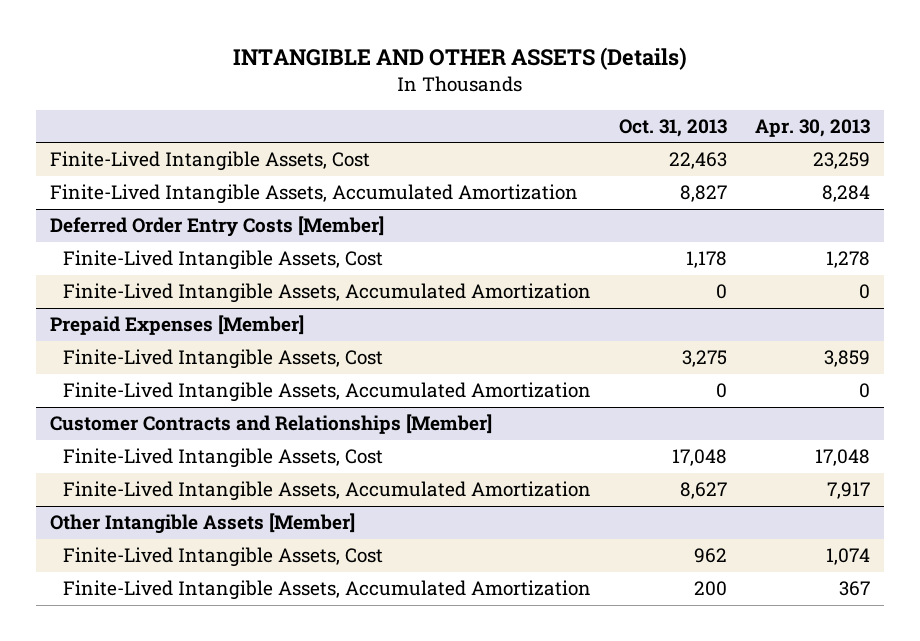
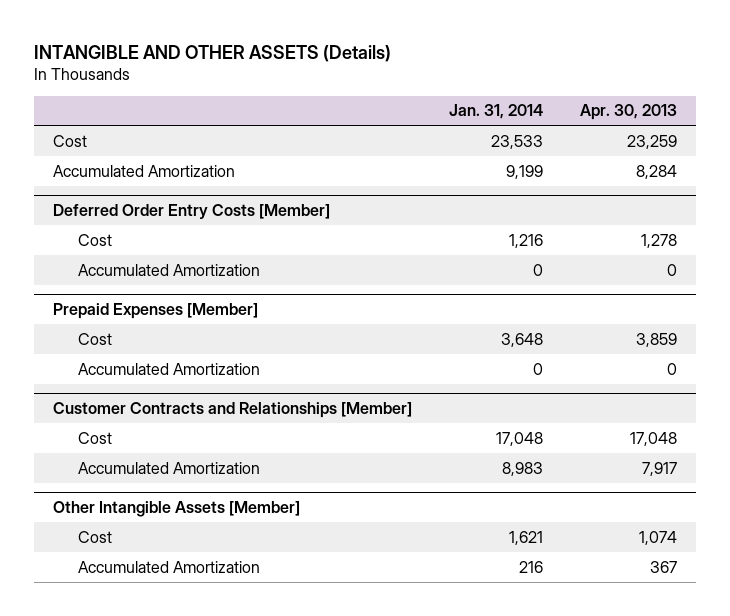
- | Oct. 31, 2013 | Apr. 30, 2013
+ | Jan. 31, 2014 | Apr. 30, 2013
- Finite-Lived Intangible Assets, Cost | 22,463 | 23,259
- Finite-Lived Intangible Assets, Accumulated Amortization | 8,827 | 8,284
+ Cost | 23,533 | 23,259
+ Accumulated Amortization | 9,199 | 8,284
@ Deferred Order Entry Costs [Member]
- Finite-Lived Intangible Assets, Cost | 1,178 | 1,278
- Finite-Lived Intangible Assets, Accumulated Amortization | 0 | 0
+ Cost | 1,216 | 1,278
+ Accumulated Amortization | 0 | 0
@ Prepaid Expenses [Member]
- Finite-Lived Intangible Assets, Cost | 3,275 | 3,859
- Finite-Lived Intangible Assets, Accumulated Amortization | 0 | 0
+ Cost | 3,648 | 3,859
+ Accumulated Amortization | 0 | 0
@ Customer Contracts and Relationships [Member]
- Finite-Lived Intangible Assets, Cost | 17,048 | 17,048
- Finite-Lived Intangible Assets, Accumulated Amortization | 8,627 | 7,917
+ Cost | 17,048 | 17,048
+ Accumulated Amortization | 8,983 | 7,917
@ Other Intangible Assets [Member]
- Finite-Lived Intangible Assets, Cost | 962 | 1,074
- Finite-Lived Intangible Assets, Accumulated Amortization | 200 | 367
+ Cost | 1,621 | 1,074
+ Accumulated Amortization | 216 | 367

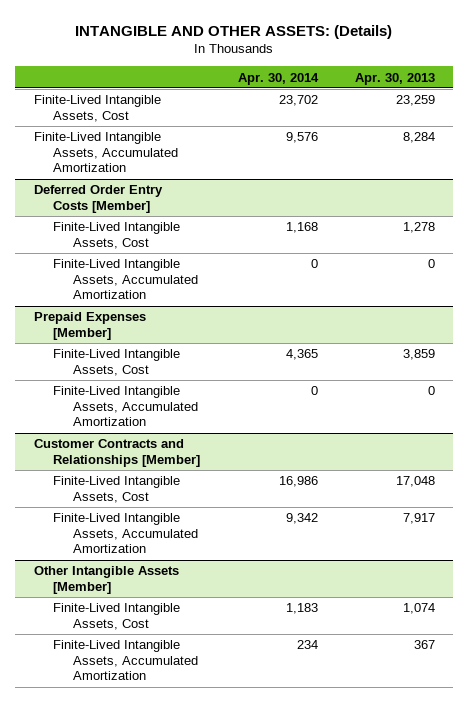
- INTANGIBLE AND OTHER ASSETS (Details)
+ INTANGIBLE AND OTHER ASSETS: (Details)
- | Jan. 31, 2014 | Apr. 30, 2013
+ | Apr. 30, 2014 | Apr. 30, 2013
- Cost | 23,533 | 23,259
- Accumulated Amortization | 9,199 | 8,284
+ Finite-Lived Intangible Assets, Cost | 23,702 | 23,259
+ Finite-Lived Intangible Assets, Accumulated Amortization | 9,576 | 8,284
@ Deferred Order Entry Costs [Member]
- Cost | 1,216 | 1,278
- Accumulated Amortization | 0 | 0
+ Finite-Lived Intangible Assets, Cost | 1,168 | 1,278
+ Finite-Lived Intangible Assets, Accumulated Amortization | 0 | 0
@ Prepaid Expenses [Member]
- Cost | 3,648 | 3,859
- Accumulated Amortization | 0 | 0
+ Finite-Lived Intangible Assets, Cost | 4,365 | 3,859
+ Finite-Lived Intangible Assets, Accumulated Amortization | 0 | 0
@ Customer Contracts and Relationships [Member]
- Cost | 17,048 | 17,048
- Accumulated Amortization | 8,983 | 7,917
+ Finite-Lived Intangible Assets, Cost | 16,986 | 17,048
+ Finite-Lived Intangible Assets, Accumulated Amortization | 9,342 | 7,917
@ Other Intangible Assets [Member]
- Cost | 1,621 | 1,074
- Accumulated Amortization | 216 | 367
+ Finite-Lived Intangible Assets, Cost | 1,183 | 1,074
+ Finite-Lived Intangible Assets, Accumulated Amortization | 234 | 367

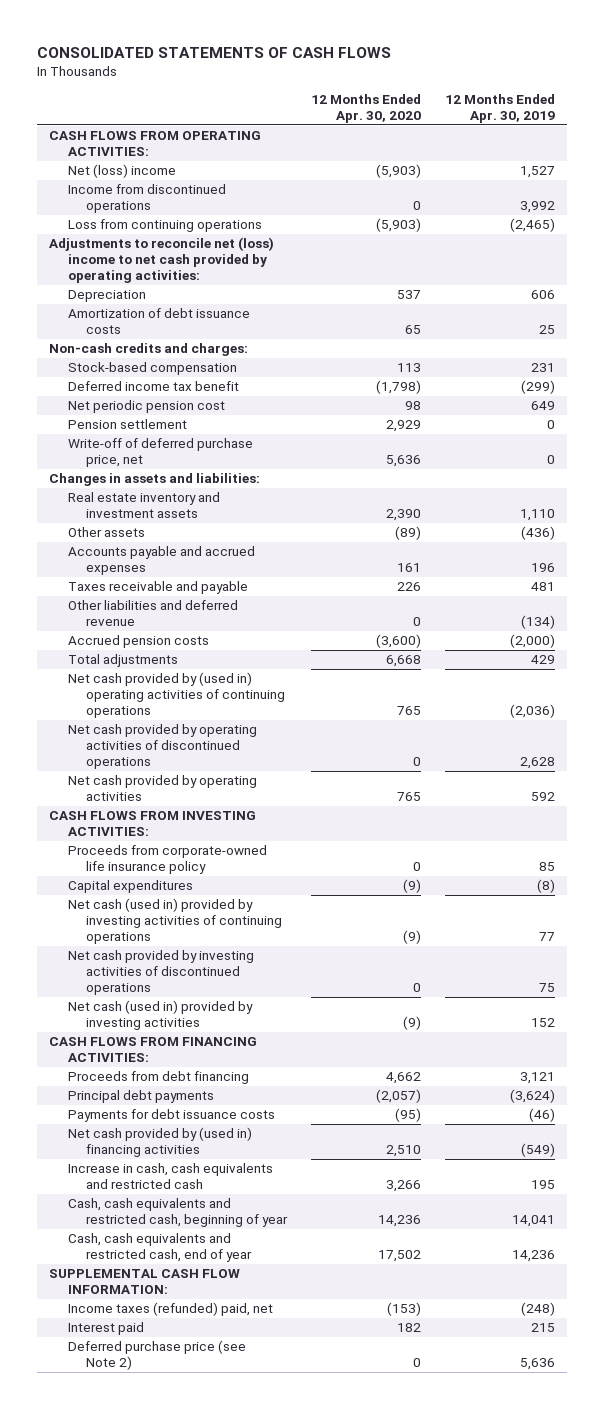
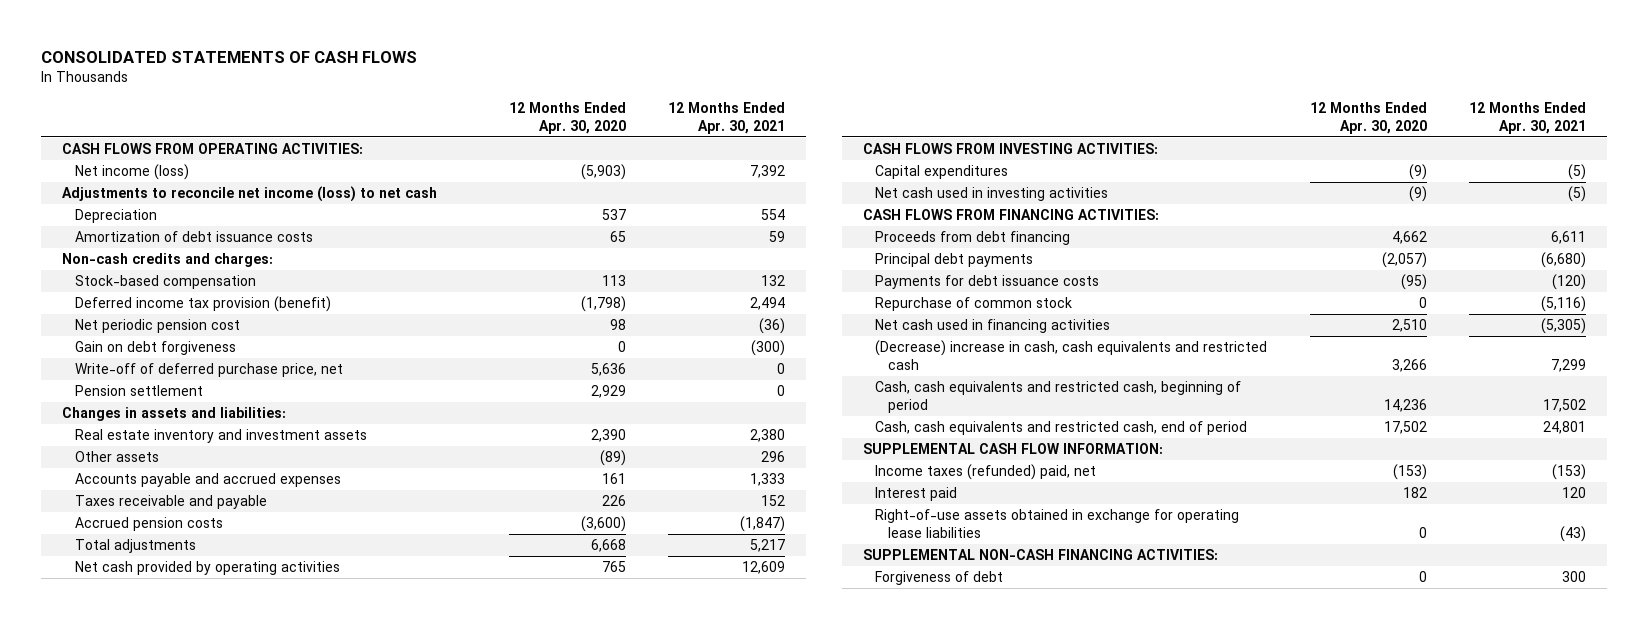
- | 12 Months Ended Apr. 30, 2020 | 12 Months Ended Apr. 30, 2019
+ | 12 Months Ended Apr. 30, 2020 | 12 Months Ended Apr. 30, 2021
- Net (loss) income | (5,903) | 1,527
- Income from discontinued operations | 0 | 3,992
- Loss from continuing operations | (5,903) | (2,465)
- Adjustments to reconcile net (loss) income to net cash provided by operating activities:
+ Net income (loss) | (5,903) | 7,392
+ Adjustments to reconcile net income (loss) to net cash
- Deferred income tax benefit | (1,798) | (299)
+ Deferred income tax provision (benefit) | (1,798) | 2,494
+ Gain on debt forgiveness | 0 | (300)
moved down: Pension settlement | 2,929 | 0
- Other liabilities and deferred revenue | 0 | (134)
- Net cash provided by (used in) operating activities of continuing operations | 765 | (2,036)
- Net cash provided by operating activities of discontinued operations | 0 | 2,628
- Proceeds from corporate-owned life insurance policy | 0 | 85
- Net cash (used in) provided by investing activities of continuing operations | (9) | 77
- Net cash provided by investing activities of discontinued operations | 0 | 75
- Net cash (used in) provided by investing activities | (9) | 152
+ Net cash used in investing activities | (9) | (5)
- Net cash provided by (used in) financing activities | 2,510 | (549)
- Increase in cash, cash equivalents and restricted cash | 3,266 | 195
- Cash, cash equivalents and restricted cash, beginning of year | 14,236 | 14,041
- Cash, cash equivalents and restricted cash, end of year | 17,502 | 14,236
+ Repurchase of common stock | 0 | (5,116)
+ Net cash used in financing activities | 2,510 | (5,305)
+ (Decrease) increase in cash, cash equivalents and restricted cash | 3,266 | 7,299
+ Cash, cash equivalents and restricted cash, beginning of period | 14,236 | 17,502
+ Cash, cash equivalents and restricted cash, end of period | 17,502 | 24,801
- Deferred purchase price (see Note 2) | 0 | 5,636
+ Right-of-use assets obtained in exchange for operating lease liabilities | 0 | (43)
+ SUPPLEMENTAL NON-CASH FINANCING ACTIVITIES:
+ Forgiveness of debt | 0 | 300

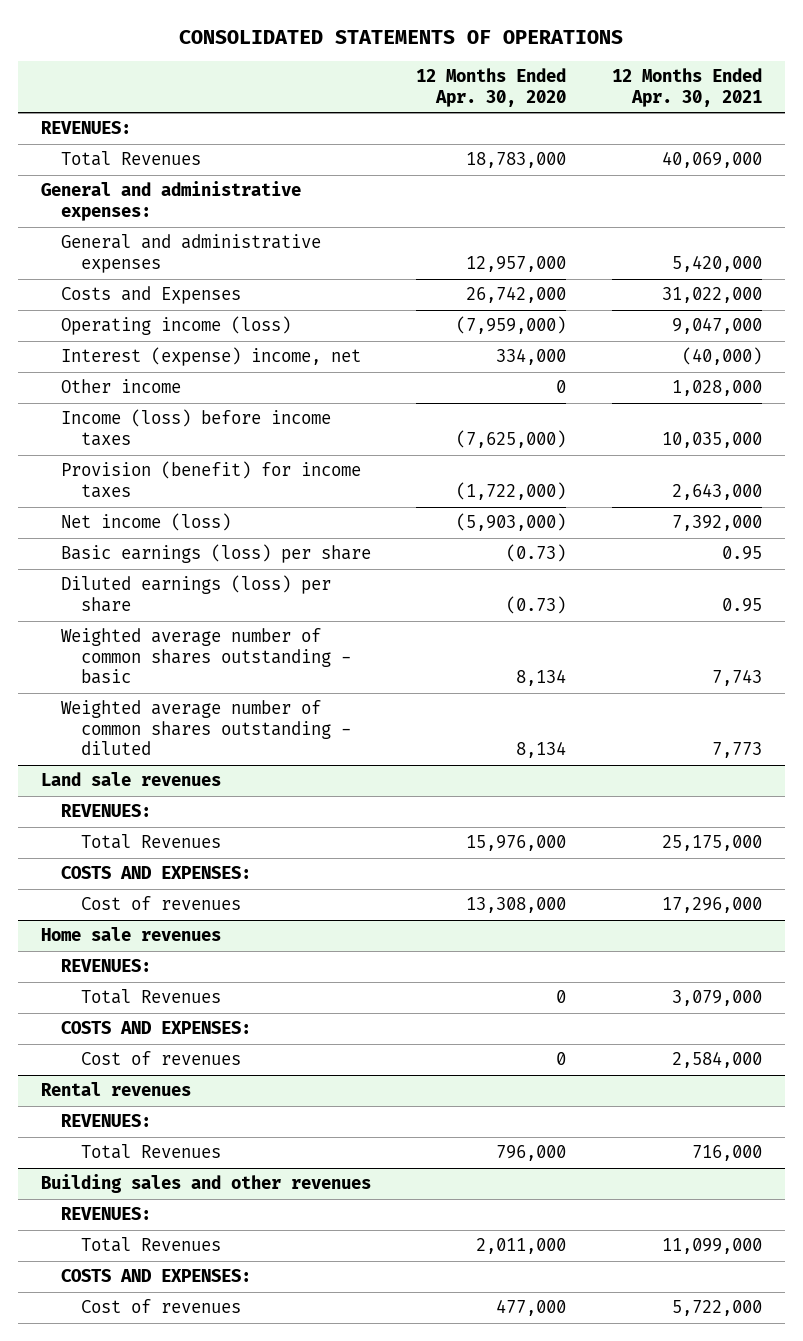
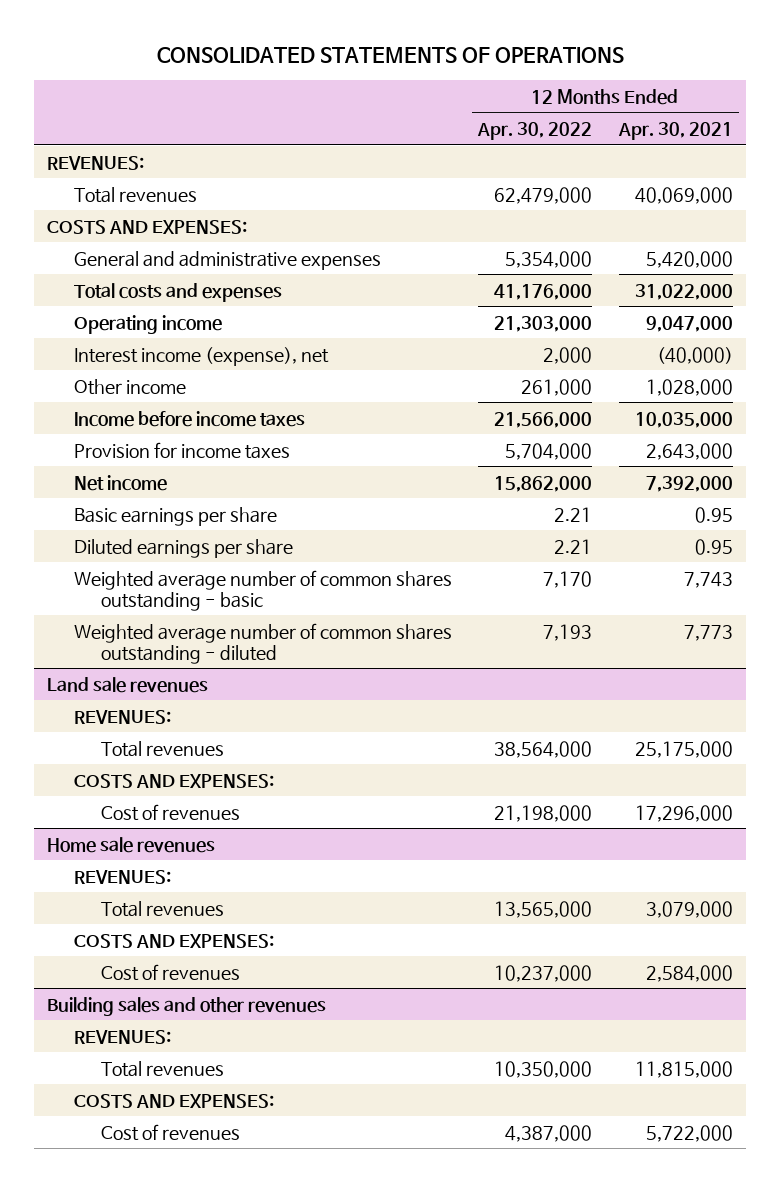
- | 12 Months Ended Apr. 30, 2020 | 12 Months Ended Apr. 30, 2021
+ | 12 Months Ended Apr. 30, 2022 | 12 Months Ended Apr. 30, 2021
- Total Revenues | 18,783,000 | 40,069,000
- General and administrative expenses:
+ Total revenues | 62,479,000 | 40,069,000
+ COSTS AND EXPENSES:
- Costs and Expenses | 26,742,000 | 31,022,000
- Operating income (loss) | (7,959,000) | 9,047,000
- Interest (expense) income, net | 334,000 | (40,000)
+ Total costs and expenses | 41,176,000 | 31,022,000
+ Operating income | 21,303,000 | 9,047,000
+ Interest income (expense), net | 2,000 | (40,000)
- Income (loss) before income taxes | (7,625,000) | 10,035,000
- Provision (benefit) for income taxes | (1,722,000) | 2,643,000
- Net income (loss) | (5,903,000) | 7,392,000
- Basic earnings (loss) per share | (0.73) | 0.95
- Diluted earnings (loss) per share | (0.73) | 0.95
+ Income before income taxes | 21,566,000 | 10,035,000
+ Provision for income taxes | 5,704,000 | 2,643,000
+ Net income | 15,862,000 | 7,392,000
+ Basic earnings per share | 2.21 | 0.95
+ Diluted earnings per share | 2.21 | 0.95
@ Land sale revenues
- Total Revenues | 15,976,000 | 25,175,000
+ Total revenues | 38,564,000 | 25,175,000
@ Home sale revenues
- Total Revenues | 0 | 3,079,000
+ Total revenues | 13,565,000 | 3,079,000
- Rental revenues
- REVENUES:
- Total Revenues | 796,000 | 716,000
@ Building sales and other revenues
- Total Revenues | 2,011,000 | 11,099,000
+ Total revenues | 10,350,000 | 11,815,000

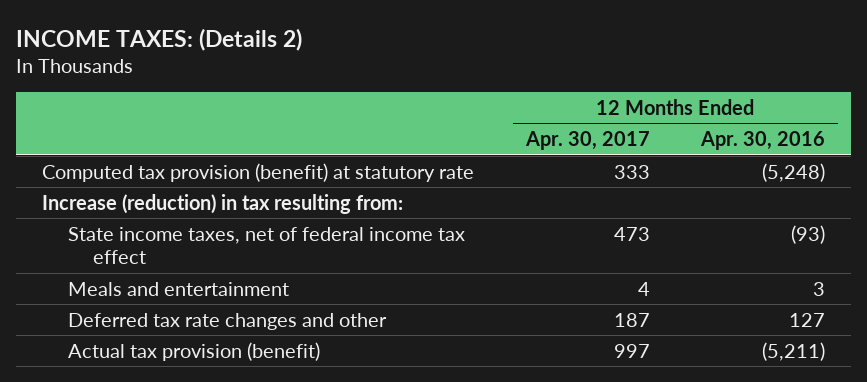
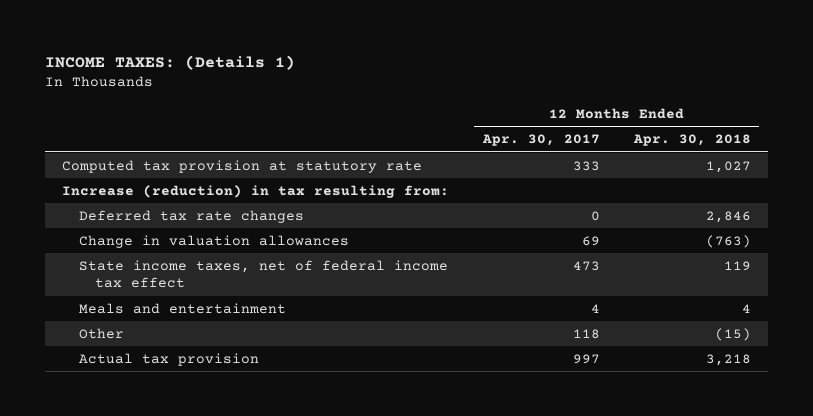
- INCOME TAXES: (Details 2)
+ INCOME TAXES: (Details 1)
- | 12 Months Ended Apr. 30, 2017 | 12 Months Ended Apr. 30, 2016
+ | 12 Months Ended Apr. 30, 2017 | 12 Months Ended Apr. 30, 2018
- Computed tax provision (benefit) at statutory rate | 333 | (5,248)
+ Computed tax provision at statutory rate | 333 | 1,027
+ Deferred tax rate changes | 0 | 2,846
+ Change in valuation allowances | 69 | (763)
- Deferred tax rate changes and other | 187 | 127
- Actual tax provision (benefit) | 997 | (5,211)
+ Other | 118 | (15)
+ Actual tax provision | 997 | 3,218

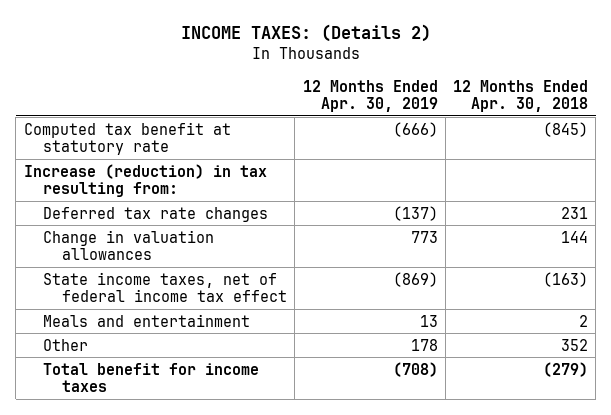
- INCOME TAXES: (Details 1)
+ INCOME TAXES: (Details 2)
- | 12 Months Ended Apr. 30, 2017 | 12 Months Ended Apr. 30, 2018
+ | 12 Months Ended Apr. 30, 2019 | 12 Months Ended Apr. 30, 2018
- Computed tax provision at statutory rate | 333 | 1,027
+ Computed tax benefit at statutory rate | (666) | (845)
- Deferred tax rate changes | 0 | 2,846
- Change in valuation allowances | 69 | (763)
- State income taxes, net of federal income tax effect | 473 | 119
- Meals and entertainment | 4 | 4
- Other | 118 | (15)
- Actual tax provision | 997 | 3,218
+ Deferred tax rate changes | (137) | 231
+ Change in valuation allowances | 773 | 144
+ State income taxes, net of federal income tax effect | (869) | (163)
+ Meals and entertainment | 13 | 2
+ Other | 178 | 352
+ Total benefit for income taxes | (708) | (279)

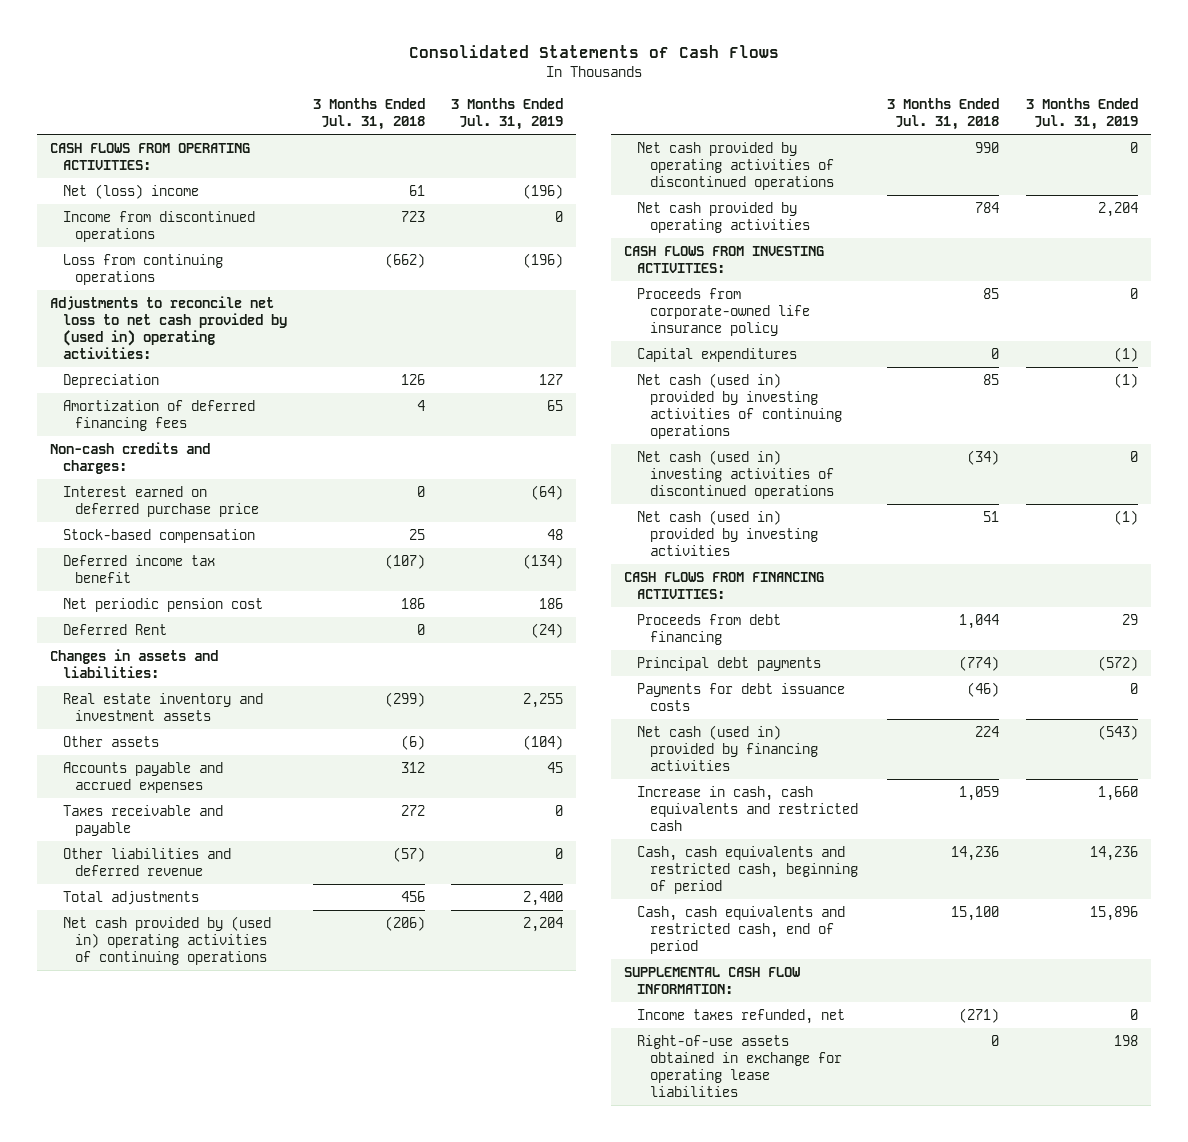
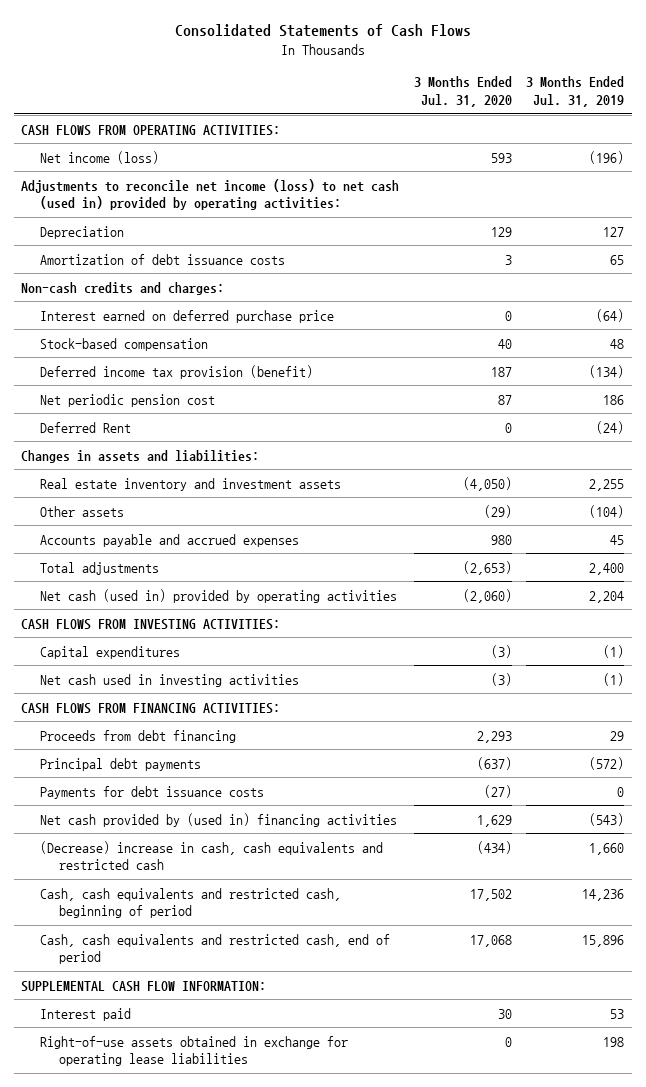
- | 3 Months Ended Jul. 31, 2018 | 3 Months Ended Jul. 31, 2019
+ | 3 Months Ended Jul. 31, 2020 | 3 Months Ended Jul. 31, 2019
- Net (loss) income | 61 | (196)
- Income from discontinued operations | 723 | 0
- Loss from continuing operations | (662) | (196)
- Adjustments to reconcile net loss to net cash provided by (used in) operating activities:
+ Net income (loss) | 593 | (196)
+ Adjustments to reconcile net income (loss) to net cash (used in) provided by operating activities:
- Amortization of deferred financing fees | 4 | 65
+ Amortization of debt issuance costs | 3 | 65
- Deferred income tax benefit | (107) | (134)
+ Deferred income tax provision (benefit) | 187 | (134)
- Taxes receivable and payable | 272 | 0
- Other liabilities and deferred revenue | (57) | 0
- Net cash provided by (used in) operating activities of continuing operations | (206) | 2,204
- Net cash provided by operating activities of discontinued operations | 990 | 0
- Net cash provided by operating activities | 784 | 2,204
+ Net cash (used in) provided by operating activities | (2,060) | 2,204
- Proceeds from corporate-owned life insurance policy | 85 | 0
- Net cash (used in) provided by investing activities of continuing operations | 85 | (1)
- Net cash (used in) investing activities of discontinued operations | (34) | 0
- Net cash (used in) provided by investing activities | 51 | (1)
+ Net cash used in investing activities | (3) | (1)
- Net cash (used in) provided by financing activities | 224 | (543)
- Increase in cash, cash equivalents and restricted cash | 1,059 | 1,660
+ Net cash provided by (used in) financing activities | 1,629 | (543)
+ (Decrease) increase in cash, cash equivalents and restricted cash | (434) | 1,660
- Income taxes refunded, net | (271) | 0
+ Interest paid | 30 | 53

